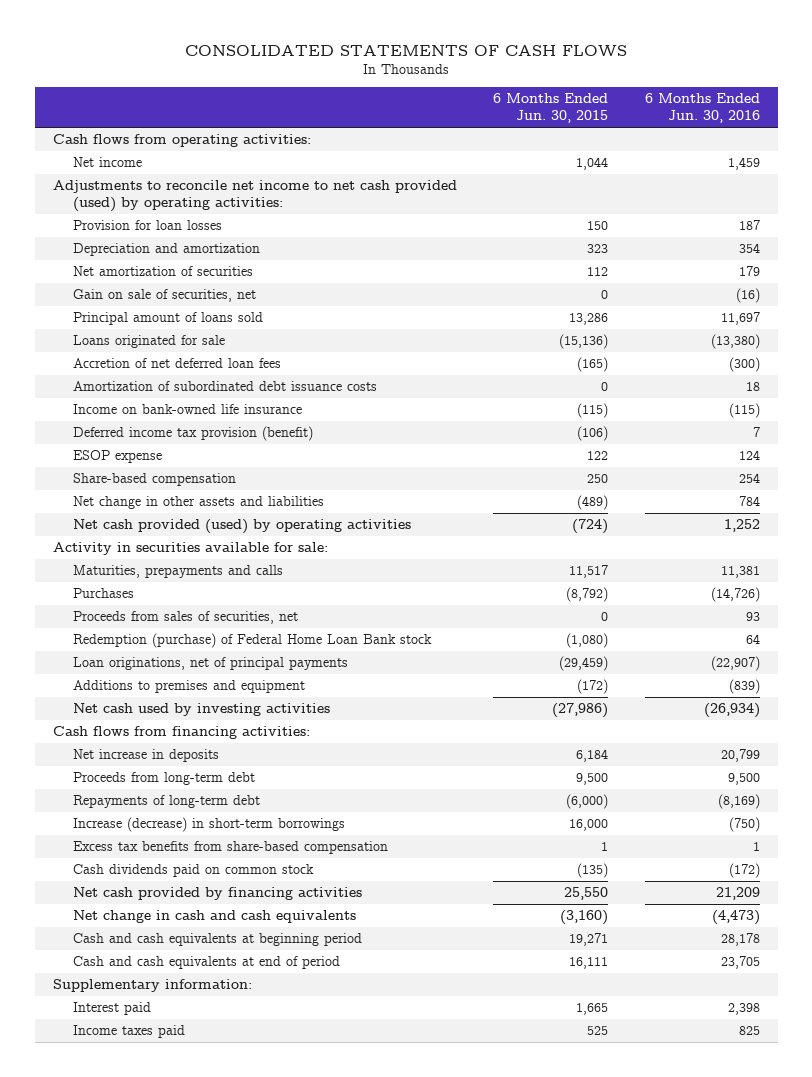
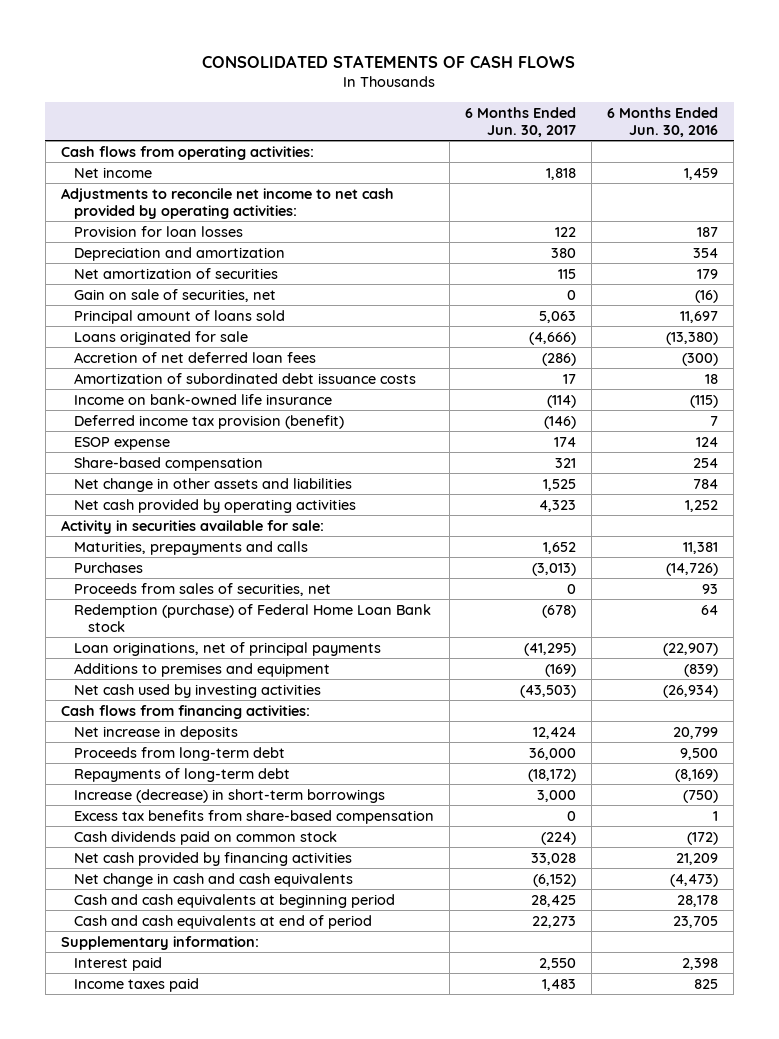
- | 6 Months Ended Jun. 30, 2015 | 6 Months Ended Jun. 30, 2016
+ | 6 Months Ended Jun. 30, 2017 | 6 Months Ended Jun. 30, 2016
- Adjustments to reconcile net income to net cash provided (used) by operating activities:
+ Adjustments to reconcile net income to net cash provided by operating activities:
- Net cash provided (used) by operating activities | (724) | 1,252
+ Net cash provided by operating activities | 4,323 | 1,252

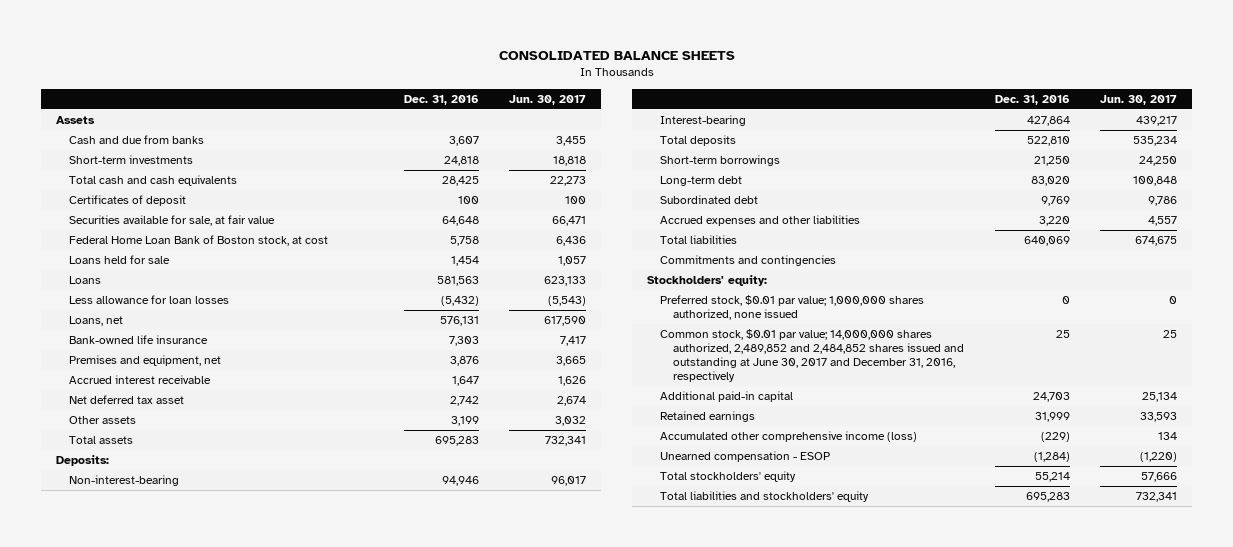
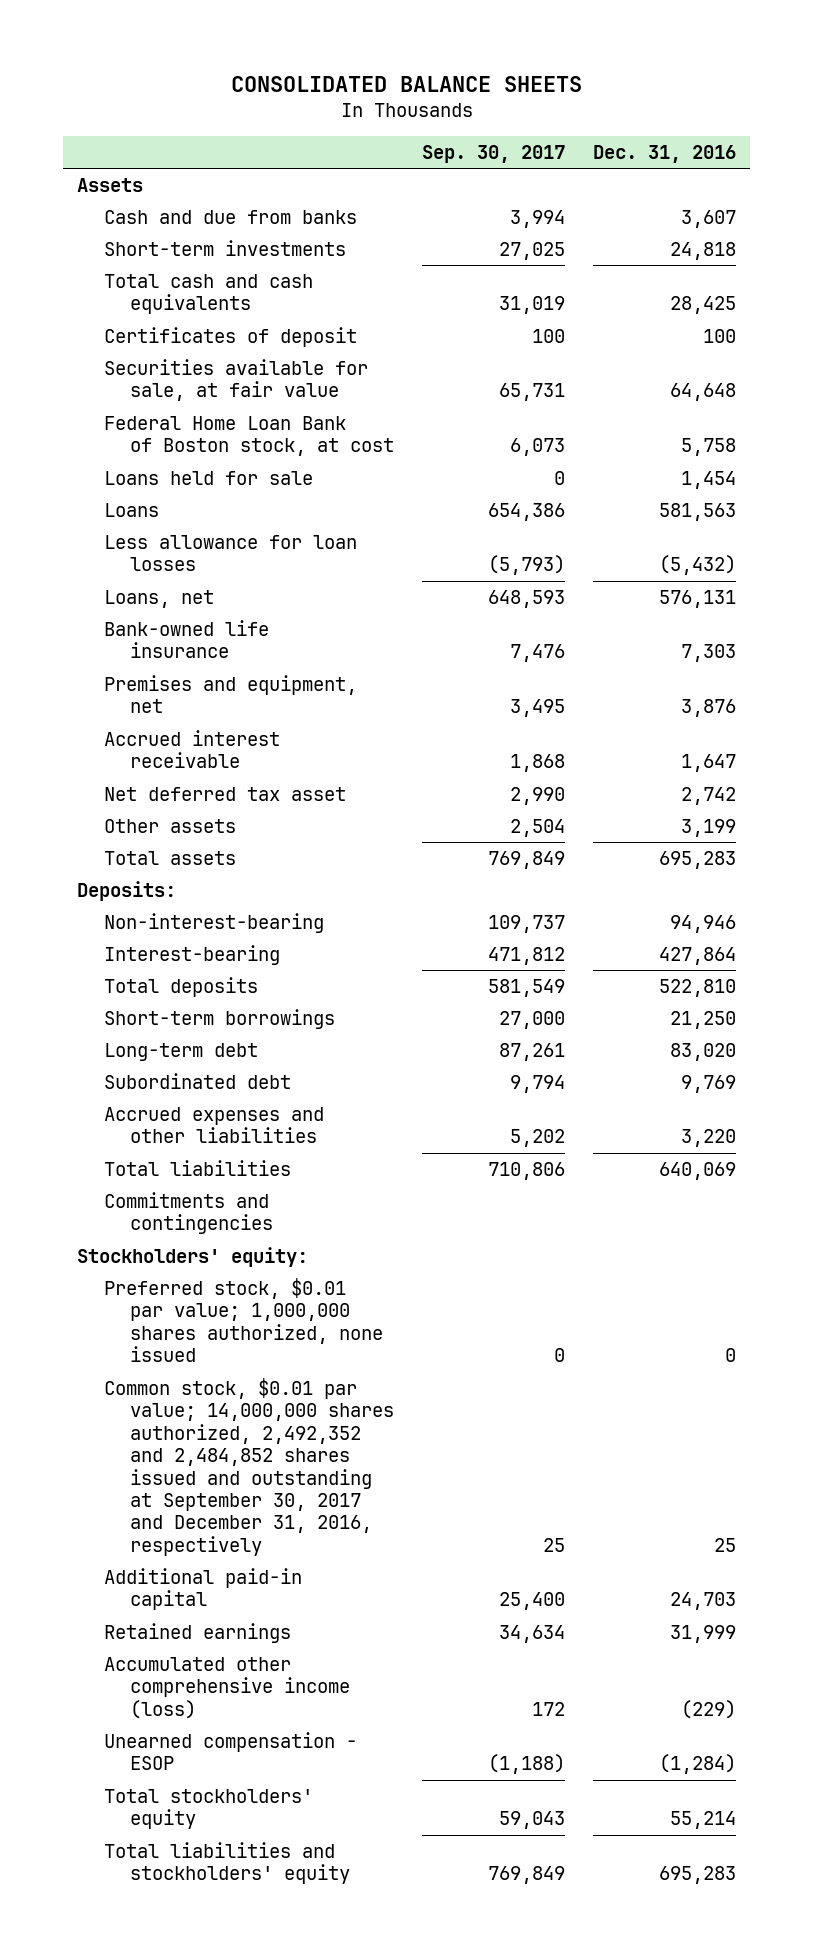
- | Dec. 31, 2016 | Jun. 30, 2017
+ | Sep. 30, 2017 | Dec. 31, 2016
- Common stock, $0.01 par value; 14,000,000 shares authorized, 2,489,852 and 2,484,852 shares issued and outstanding at June 30, 2017 and December 31, 2016, respectively | 25 | 25
+ Common stock, $0.01 par value; 14,000,000 shares authorized, 2,492,352 and 2,484,852 shares issued and outstanding at September 30, 2017 and December 31, 2016, respectively | 25 | 25

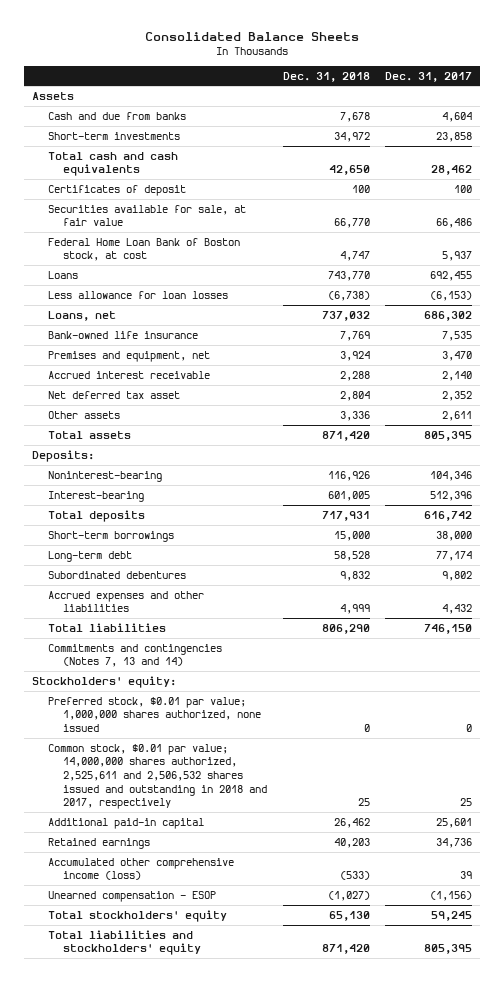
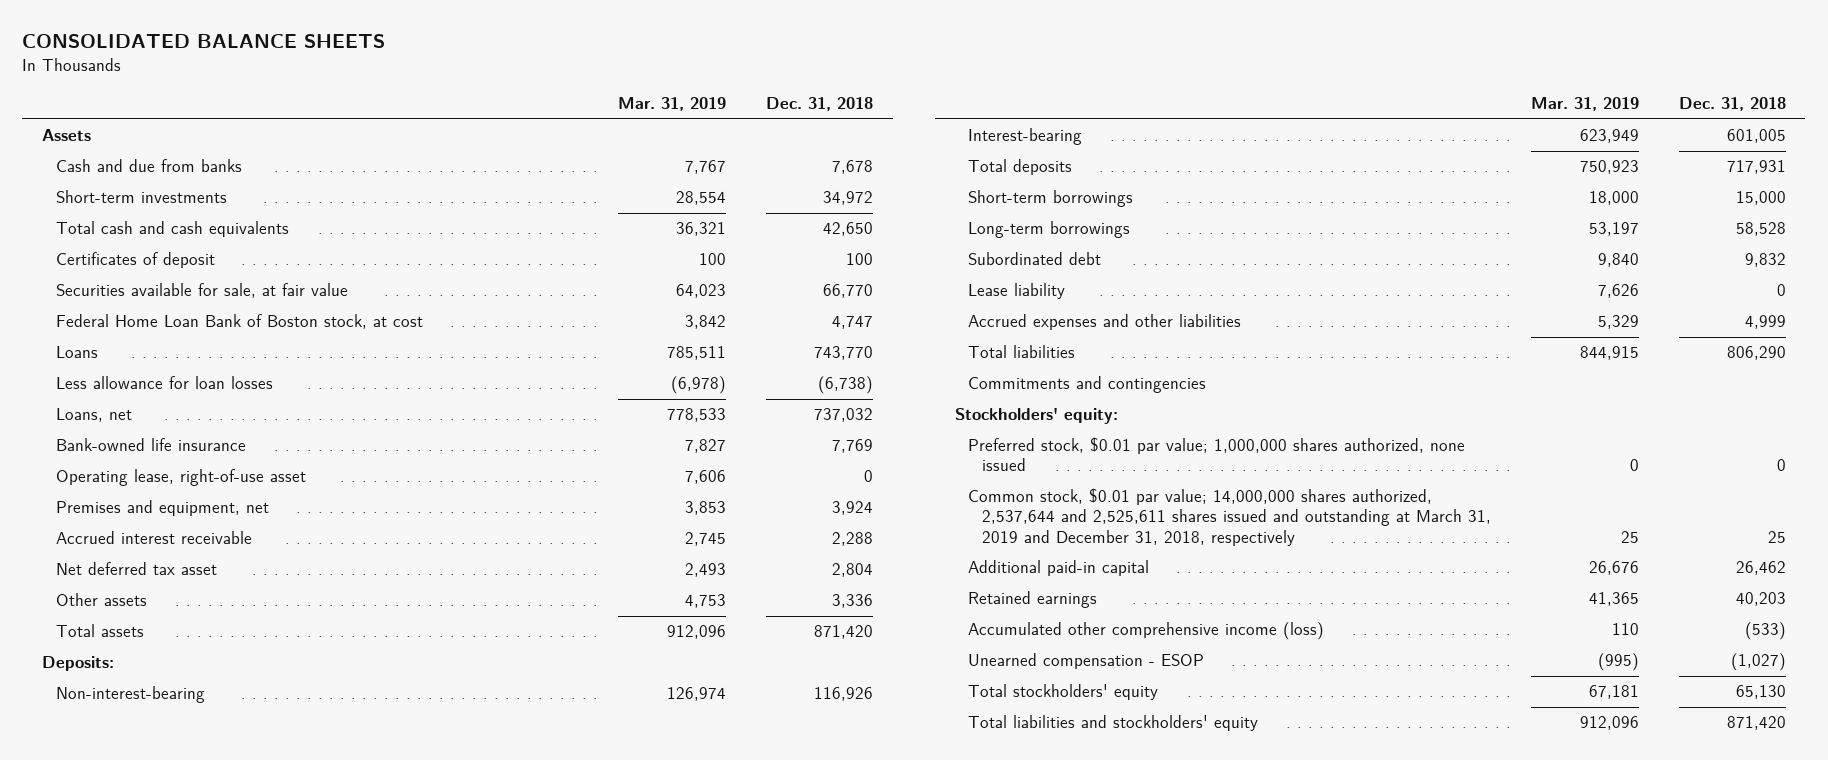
- Consolidated Balance Sheets
+ CONSOLIDATED BALANCE SHEETS
- | Dec. 31, 2018 | Dec. 31, 2017
+ | Mar. 31, 2019 | Dec. 31, 2018
+ Operating lease, right-of-use asset | 7,606 | 0
- Noninterest-bearing | 116,926 | 104,346
+ Non-interest-bearing | 126,974 | 116,926
- Long-term debt | 58,528 | 77,174
- Subordinated debentures | 9,832 | 9,802
+ Long-term borrowings | 53,197 | 58,528
+ Subordinated debt | 9,840 | 9,832
+ Lease liability | 7,626 | 0
- Commitments and contingencies (Notes 7, 13 and 14)
+ Commitments and contingencies
- Common stock, $0.01 par value; 14,000,000 shares authorized, 2,525,611 and 2,506,532 shares issued and outstanding in 2018 and 2017, respectively | 25 | 25
+ Common stock, $0.01 par value; 14,000,000 shares authorized, 2,537,644 and 2,525,611 shares issued and outstanding at March 31, 2019 and December 31, 2018, respectively | 25 | 25

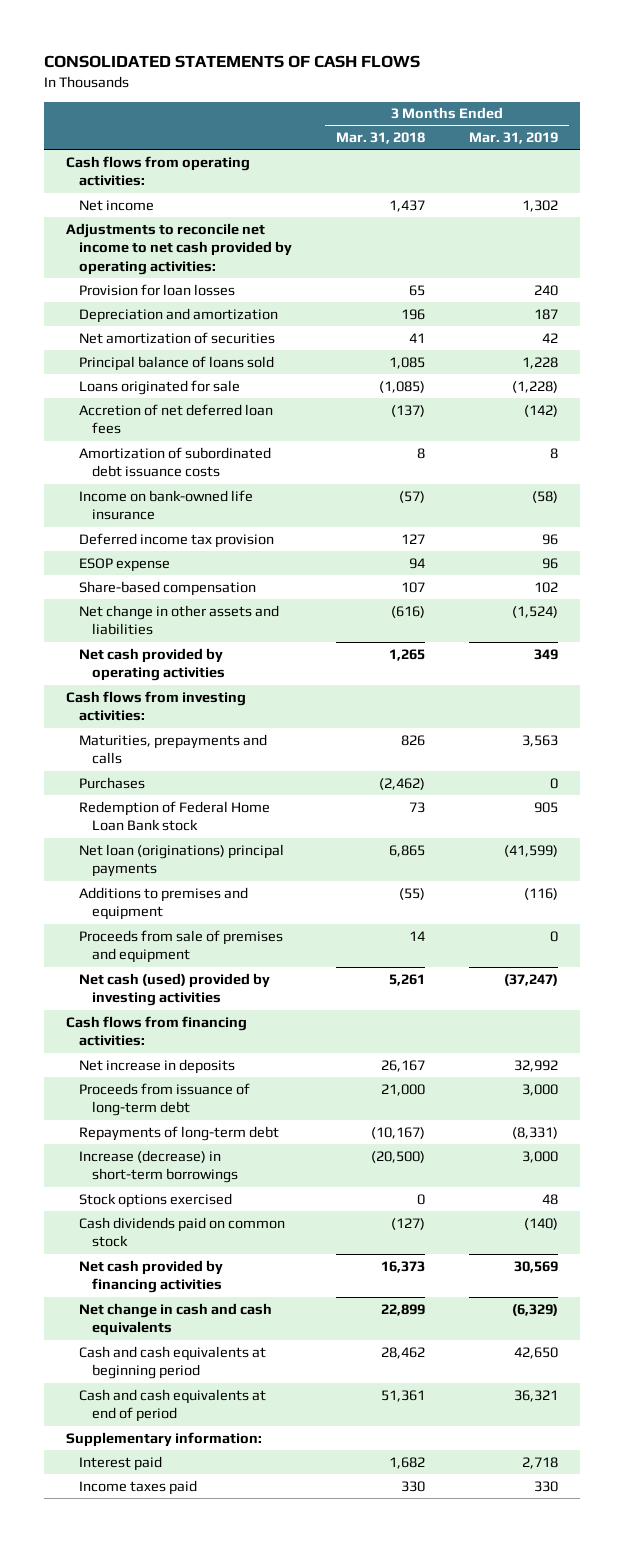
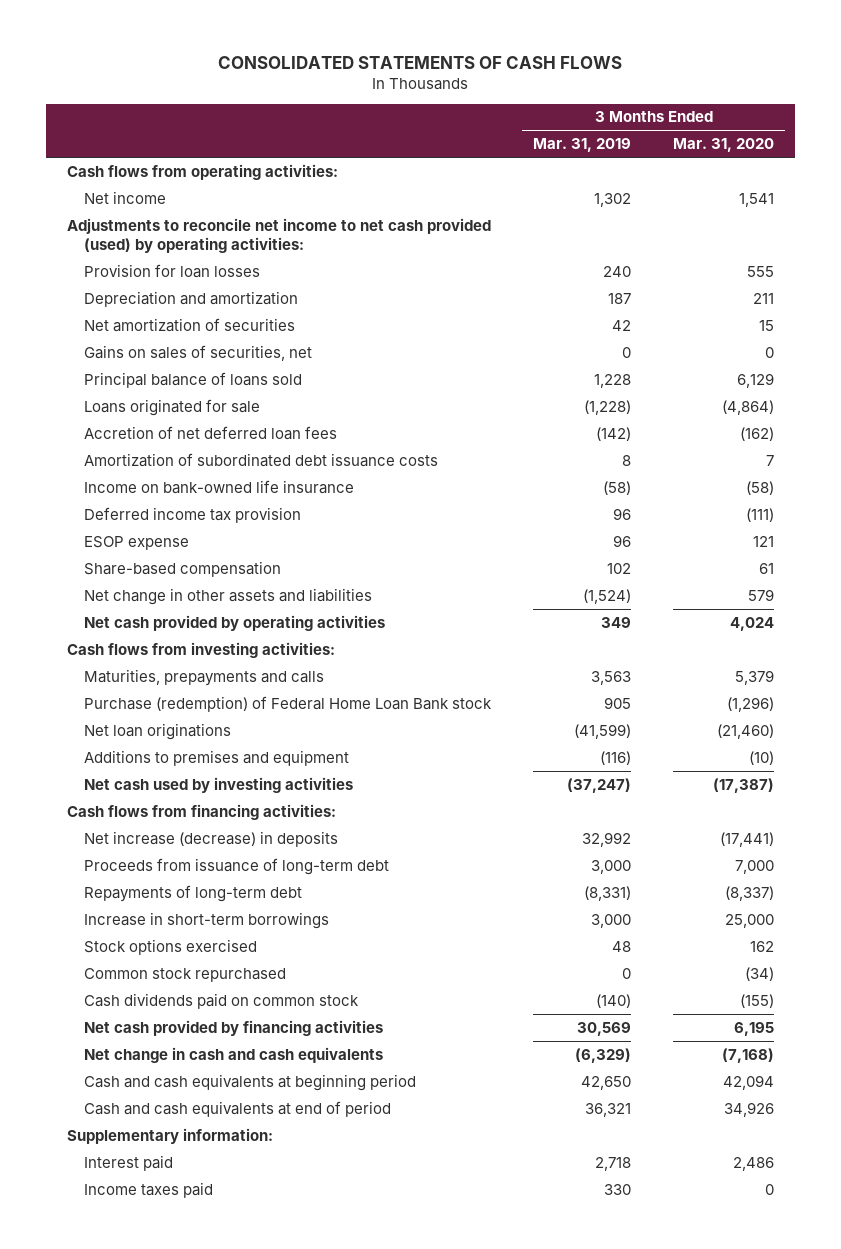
- | 3 Months Ended Mar. 31, 2018 | 3 Months Ended Mar. 31, 2019
+ | 3 Months Ended Mar. 31, 2019 | 3 Months Ended Mar. 31, 2020
- Adjustments to reconcile net income to net cash provided by operating activities:
+ Adjustments to reconcile net income to net cash provided (used) by operating activities:
+ Gains on sales of securities, net | 0 | 0
- Purchases | (2,462) | 0
- Redemption of Federal Home Loan Bank stock | 73 | 905
- Net loan (originations) principal payments | 6,865 | (41,599)
+ Purchase (redemption) of Federal Home Loan Bank stock | 905 | (1,296)
+ Net loan originations | (41,599) | (21,460)
- Proceeds from sale of premises and equipment | 14 | 0
- Net cash (used) provided by investing activities | 5,261 | (37,247)
+ Net cash used by investing activities | (37,247) | (17,387)
- Net increase in deposits | 26,167 | 32,992
+ Net increase (decrease) in deposits | 32,992 | (17,441)
- Increase (decrease) in short-term borrowings | (20,500) | 3,000
+ Increase in short-term borrowings | 3,000 | 25,000
+ Common stock repurchased | 0 | (34)

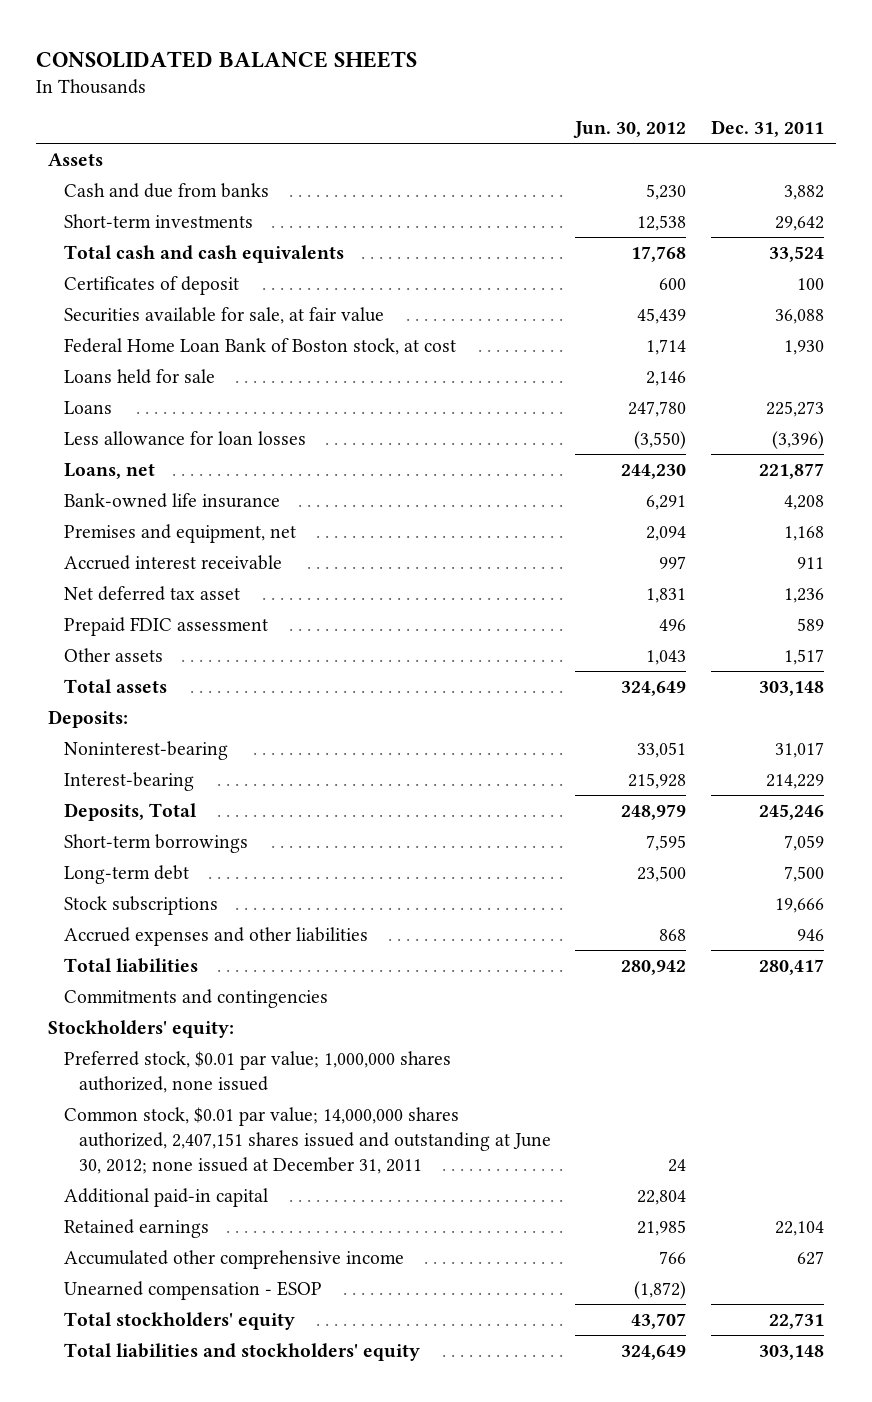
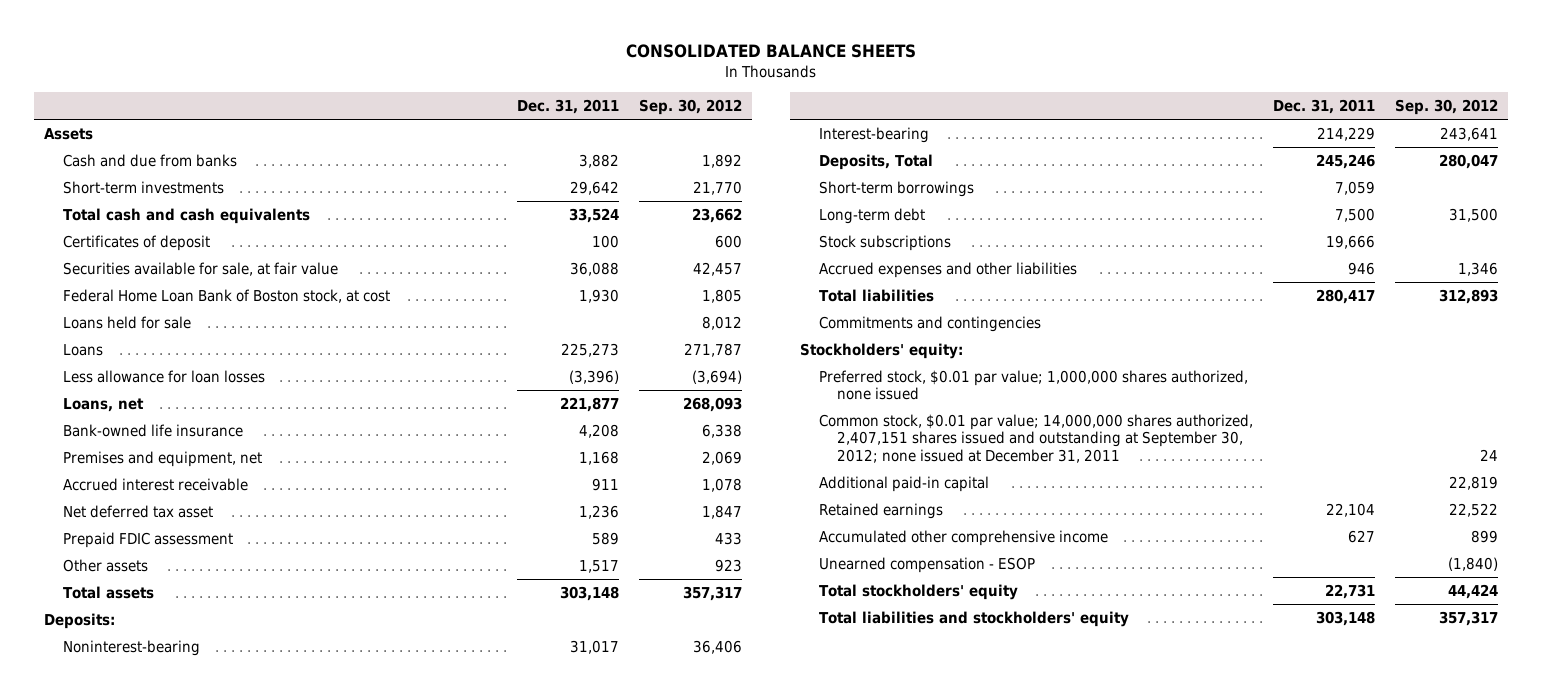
- | Jun. 30, 2012 | Dec. 31, 2011
+ | Dec. 31, 2011 | Sep. 30, 2012
- Common stock, $0.01 par value; 14,000,000 shares authorized, 2,407,151 shares issued and outstanding at June 30, 2012; none issued at December 31, 2011 | 24 |
+ Common stock, $0.01 par value; 14,000,000 shares authorized, 2,407,151 shares issued and outstanding at September 30, 2012; none issued at December 31, 2011 | | 24

